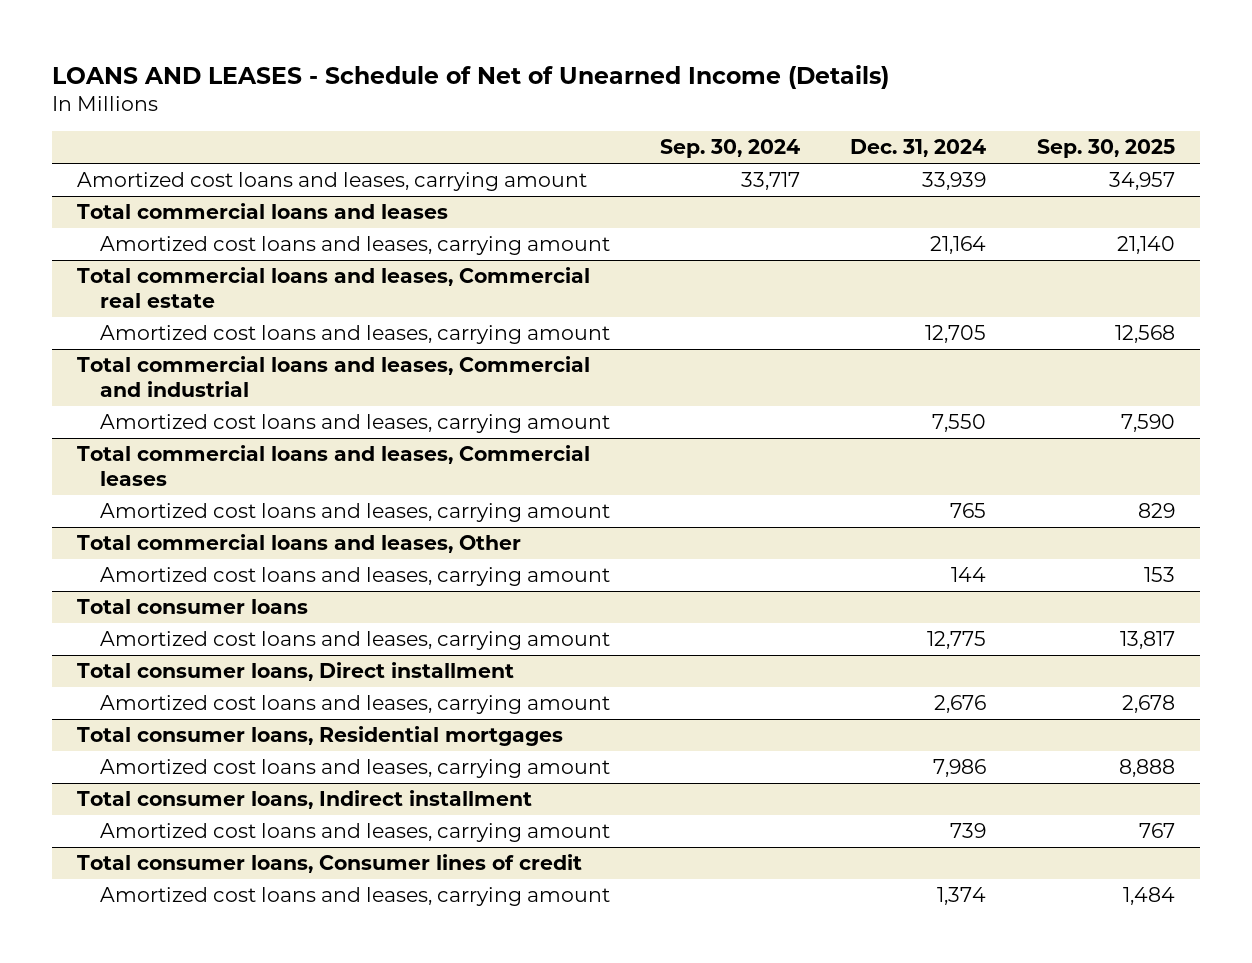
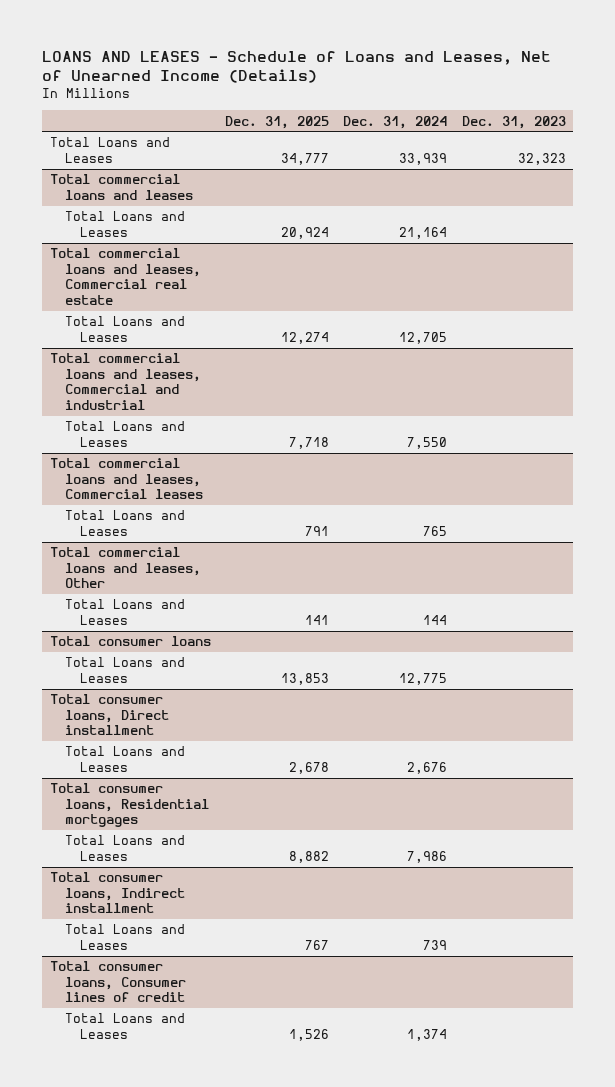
- LOANS AND LEASES - Schedule of Net of Unearned Income (Details)
+ LOANS AND LEASES - Schedule of Loans and Leases, Net of Unearned Income (Details)
- | Sep. 30, 2024 | Dec. 31, 2024 | Sep. 30, 2025
+ | Dec. 31, 2025 | Dec. 31, 2024 | Dec. 31, 2023
- Amortized cost loans and leases, carrying amount | 33,717 | 33,939 | 34,957
+ Total Loans and Leases | 34,777 | 33,939 | 32,323
@ Total commercial loans and leases
- Amortized cost loans and leases, carrying amount | | 21,164 | 21,140
+ Total Loans and Leases | 20,924 | 21,164 |
@ Total commercial loans and leases, Commercial real estate
- Amortized cost loans and leases, carrying amount | | 12,705 | 12,568
+ Total Loans and Leases | 12,274 | 12,705 |
@ Total commercial loans and leases, Commercial and industrial
- Amortized cost loans and leases, carrying amount | | 7,550 | 7,590
+ Total Loans and Leases | 7,718 | 7,550 |
@ Total commercial loans and leases, Commercial leases
- Amortized cost loans and leases, carrying amount | | 765 | 829
+ Total Loans and Leases | 791 | 765 |
@ Total commercial loans and leases, Other
- Amortized cost loans and leases, carrying amount | | 144 | 153
+ Total Loans and Leases | 141 | 144 |
@ Total consumer loans
- Amortized cost loans and leases, carrying amount | | 12,775 | 13,817
+ Total Loans and Leases | 13,853 | 12,775 |
@ Total consumer loans, Direct installment
- Amortized cost loans and leases, carrying amount | | 2,676 | 2,678
+ Total Loans and Leases | 2,678 | 2,676 |
@ Total consumer loans, Residential mortgages
- Amortized cost loans and leases, carrying amount | | 7,986 | 8,888
+ Total Loans and Leases | 8,882 | 7,986 |
@ Total consumer loans, Indirect installment
- Amortized cost loans and leases, carrying amount | | 739 | 767
+ Total Loans and Leases | 767 | 739 |
@ Total consumer loans, Consumer lines of credit
- Amortized cost loans and leases, carrying amount | | 1,374 | 1,484
+ Total Loans and Leases | 1,526 | 1,374 |

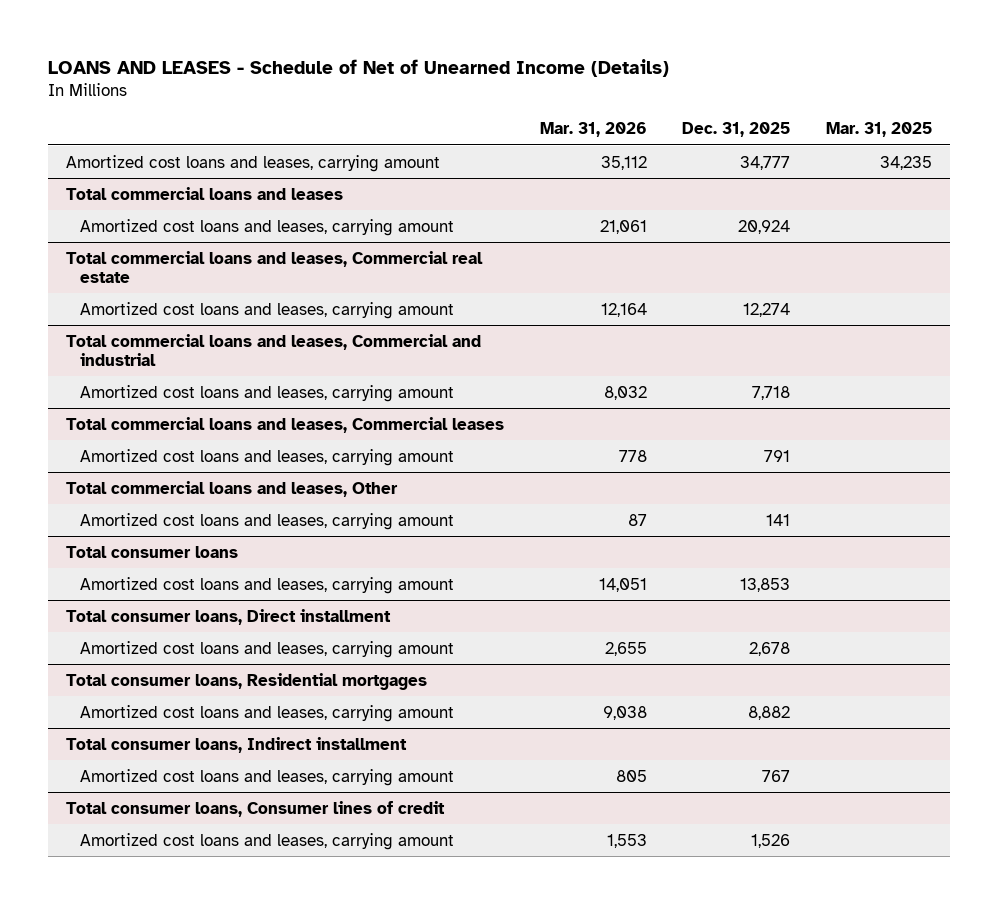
- LOANS AND LEASES - Schedule of Loans and Leases, Net of Unearned Income (Details)
+ LOANS AND LEASES - Schedule of Net of Unearned Income (Details)
- | Dec. 31, 2025 | Dec. 31, 2024 | Dec. 31, 2023
+ | Mar. 31, 2026 | Dec. 31, 2025 | Mar. 31, 2025
- Total Loans and Leases | 34,777 | 33,939 | 32,323
+ Amortized cost loans and leases, carrying amount | 35,112 | 34,777 | 34,235
@ Total commercial loans and leases
- Total Loans and Leases | 20,924 | 21,164 |
+ Amortized cost loans and leases, carrying amount | 21,061 | 20,924 |
@ Total commercial loans and leases, Commercial real estate
- Total Loans and Leases | 12,274 | 12,705 |
+ Amortized cost loans and leases, carrying amount | 12,164 | 12,274 |
@ Total commercial loans and leases, Commercial and industrial
- Total Loans and Leases | 7,718 | 7,550 |
+ Amortized cost loans and leases, carrying amount | 8,032 | 7,718 |
@ Total commercial loans and leases, Commercial leases
- Total Loans and Leases | 791 | 765 |
+ Amortized cost loans and leases, carrying amount | 778 | 791 |
@ Total commercial loans and leases, Other
- Total Loans and Leases | 141 | 144 |
+ Amortized cost loans and leases, carrying amount | 87 | 141 |
@ Total consumer loans
- Total Loans and Leases | 13,853 | 12,775 |
+ Amortized cost loans and leases, carrying amount | 14,051 | 13,853 |
@ Total consumer loans, Direct installment
- Total Loans and Leases | 2,678 | 2,676 |
+ Amortized cost loans and leases, carrying amount | 2,655 | 2,678 |
@ Total consumer loans, Residential mortgages
- Total Loans and Leases | 8,882 | 7,986 |
+ Amortized cost loans and leases, carrying amount | 9,038 | 8,882 |
@ Total consumer loans, Indirect installment
- Total Loans and Leases | 767 | 739 |
+ Amortized cost loans and leases, carrying amount | 805 | 767 |
@ Total consumer loans, Consumer lines of credit
- Total Loans and Leases | 1,526 | 1,374 |
+ Amortized cost loans and leases, carrying amount | 1,553 | 1,526 |

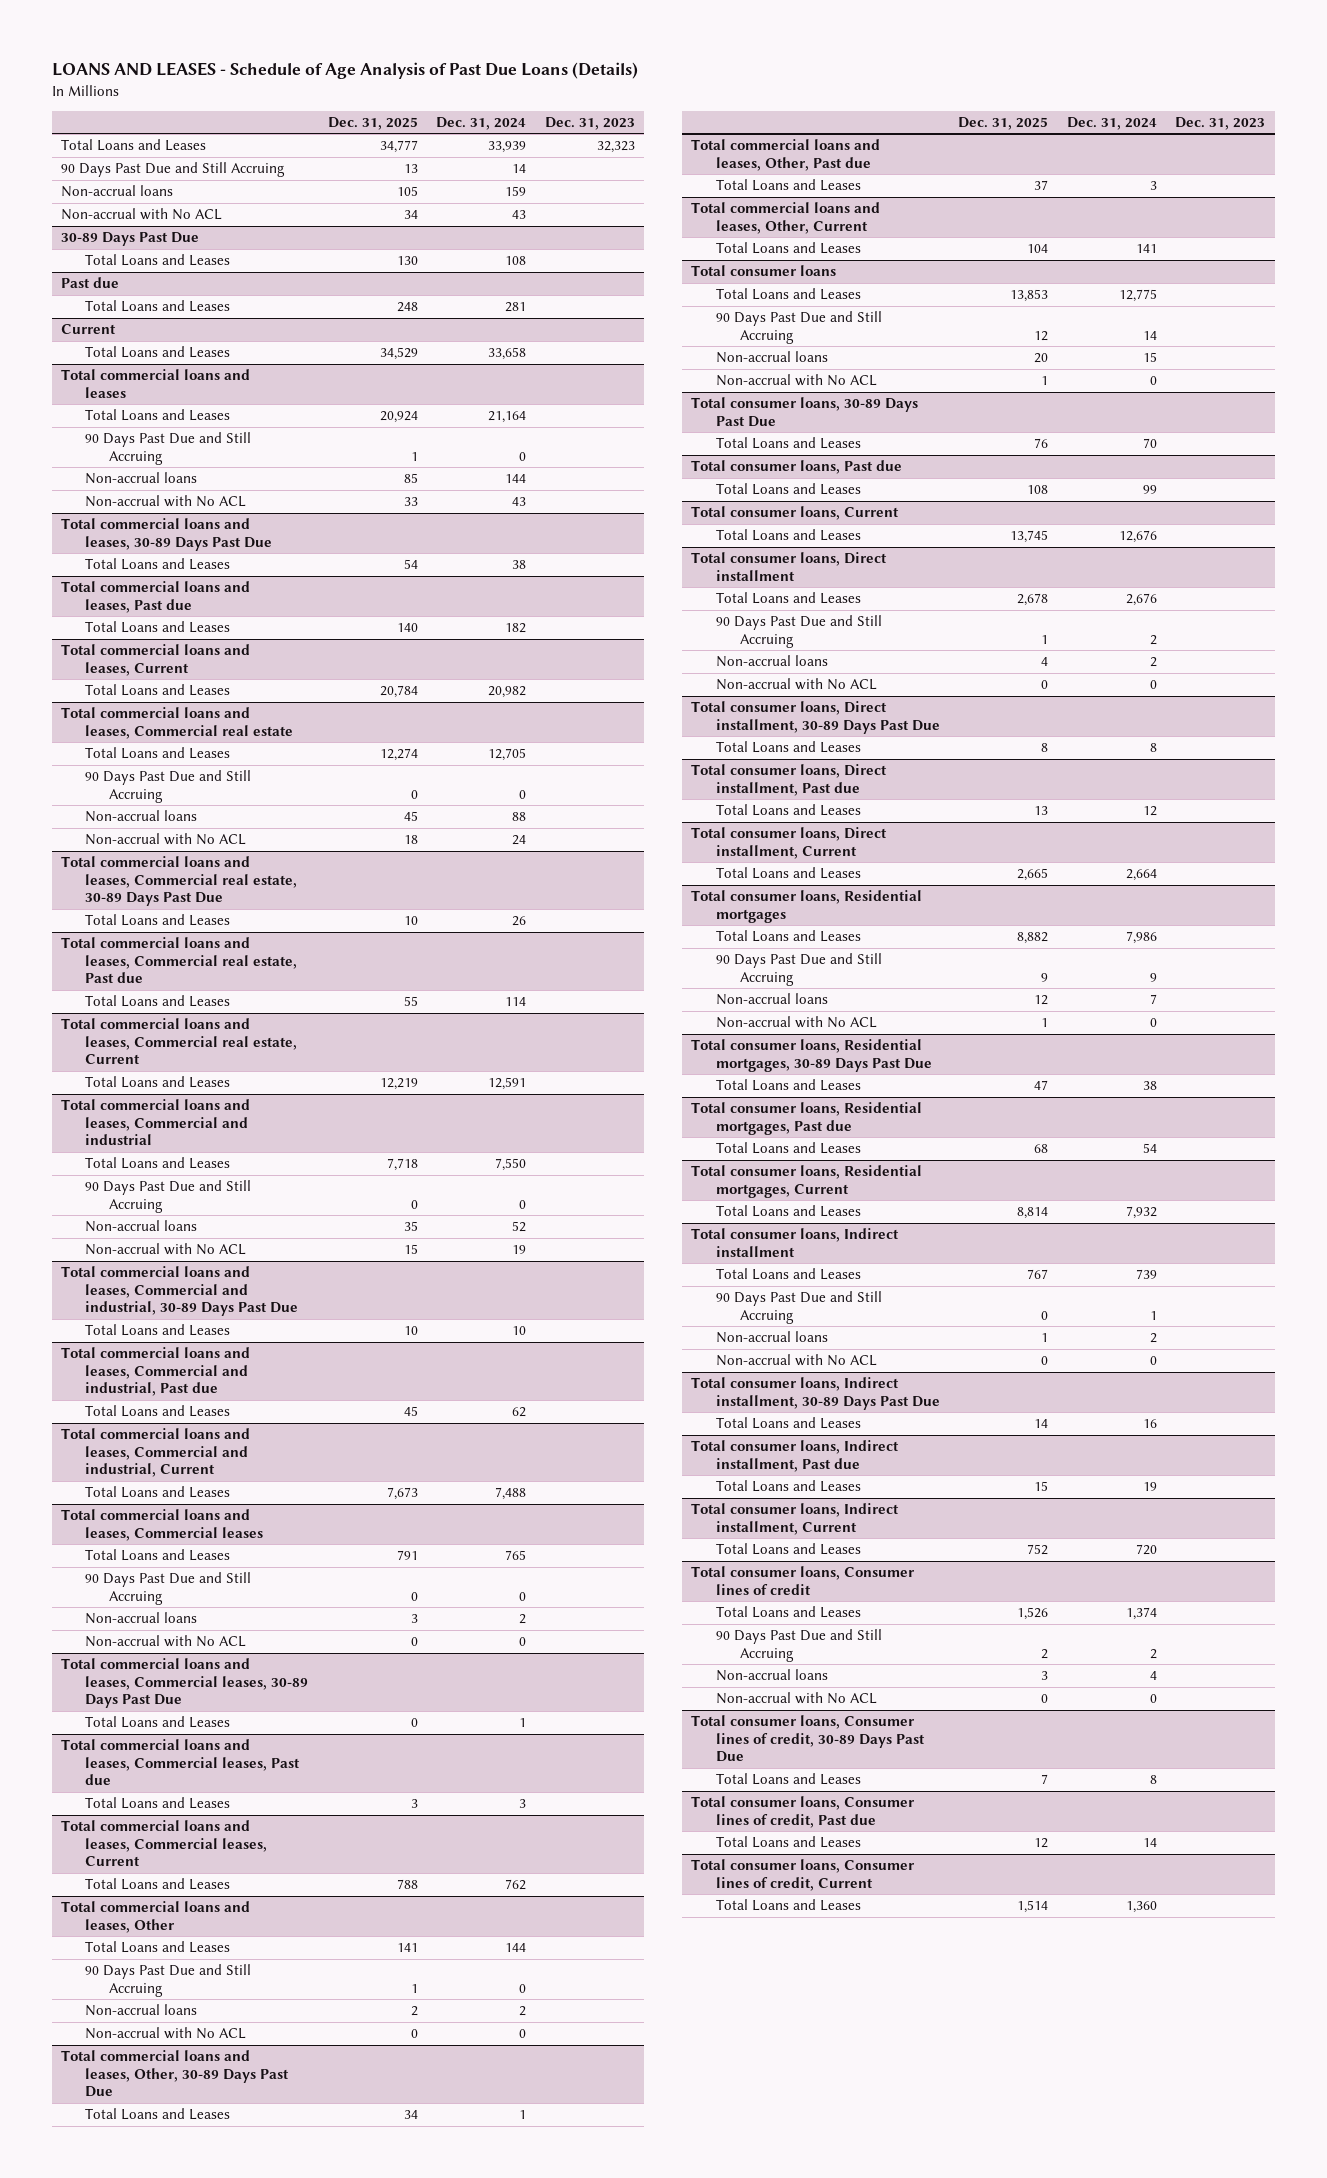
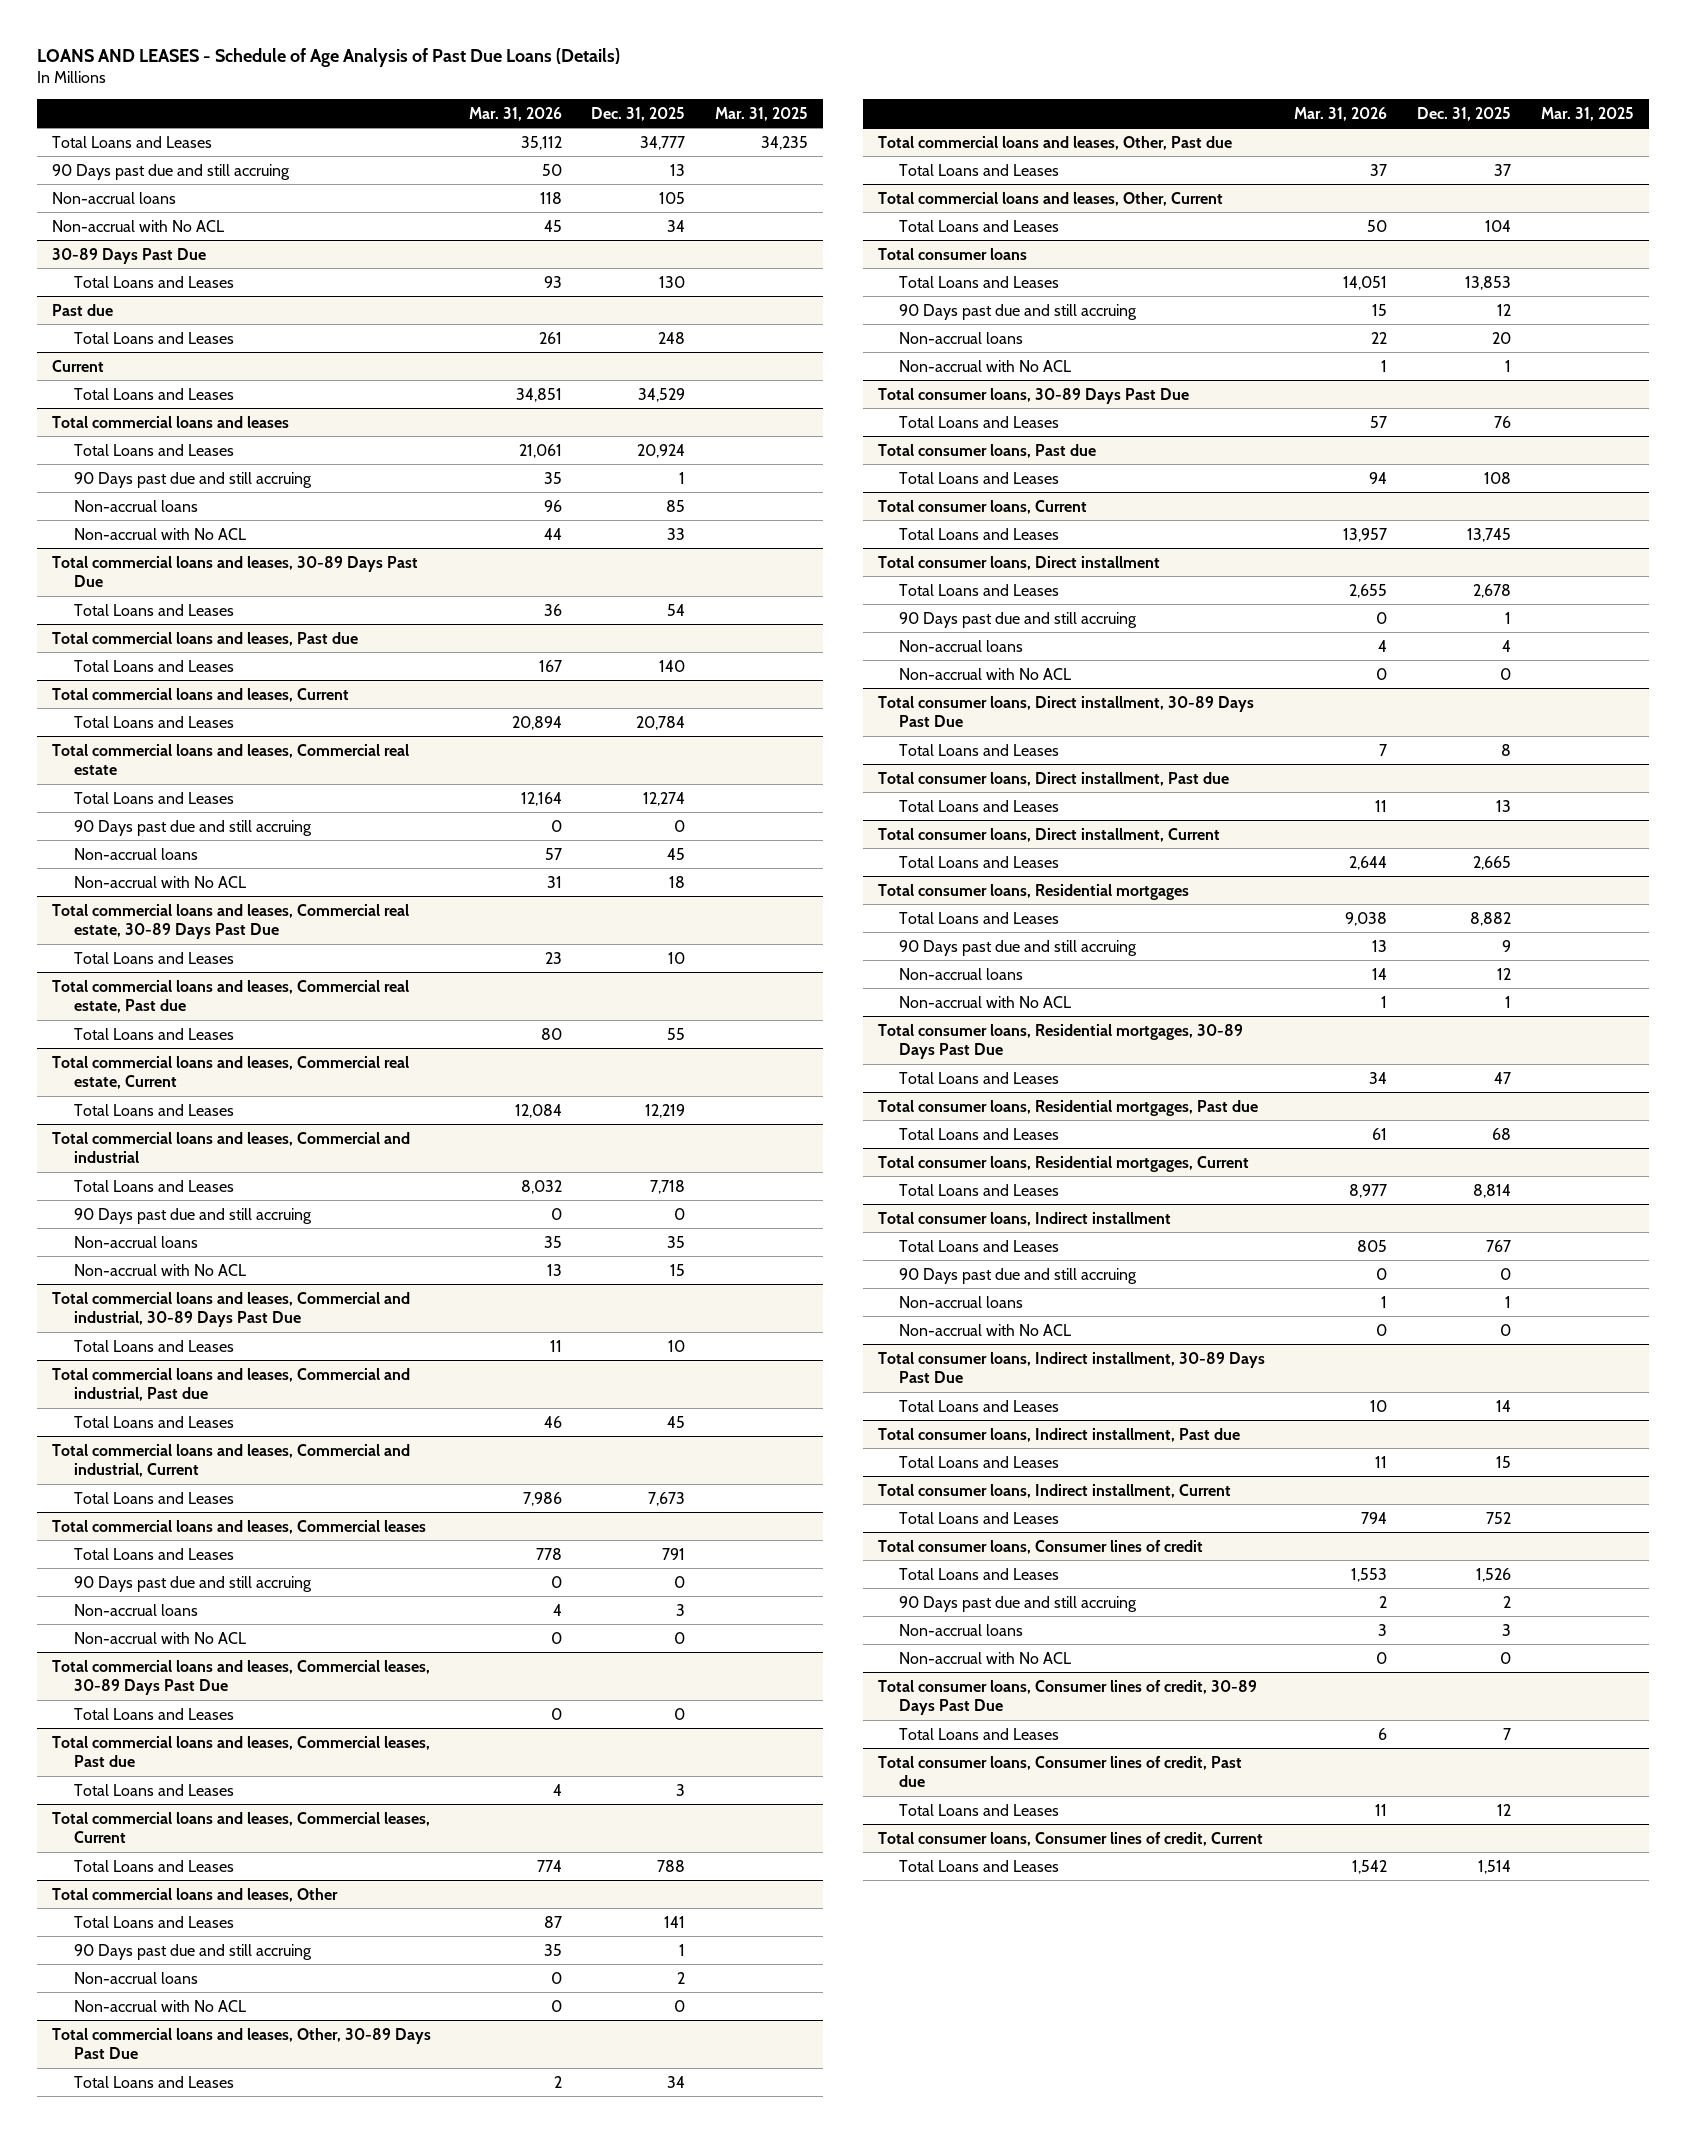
- | Dec. 31, 2025 | Dec. 31, 2024 | Dec. 31, 2023
+ | Mar. 31, 2026 | Dec. 31, 2025 | Mar. 31, 2025
- 90 Days Past Due and Still Accruing | 13 | 14 |
+ 90 Days past due and still accruing | 50 | 13 |
@ Total commercial loans and leases
- 90 Days Past Due and Still Accruing | 1 | 0 |
+ 90 Days past due and still accruing | 35 | 1 |
@ Total commercial loans and leases, Commercial real estate
- 90 Days Past Due and Still Accruing | 0 | 0 |
+ 90 Days past due and still accruing | 0 | 0 |
@ Total commercial loans and leases, Commercial and industrial
- 90 Days Past Due and Still Accruing | 0 | 0 |
+ 90 Days past due and still accruing | 0 | 0 |
@ Total commercial loans and leases, Commercial leases
- 90 Days Past Due and Still Accruing | 0 | 0 |
+ 90 Days past due and still accruing | 0 | 0 |
@ Total commercial loans and leases, Other
- 90 Days Past Due and Still Accruing | 1 | 0 |
+ 90 Days past due and still accruing | 35 | 1 |
@ Total consumer loans
- 90 Days Past Due and Still Accruing | 12 | 14 |
+ 90 Days past due and still accruing | 15 | 12 |
@ Total consumer loans, Direct installment
- 90 Days Past Due and Still Accruing | 1 | 2 |
+ 90 Days past due and still accruing | 0 | 1 |
@ Total consumer loans, Residential mortgages
- 90 Days Past Due and Still Accruing | 9 | 9 |
+ 90 Days past due and still accruing | 13 | 9 |
@ Total consumer loans, Indirect installment
- 90 Days Past Due and Still Accruing | 0 | 1 |
+ 90 Days past due and still accruing | 0 | 0 |
@ Total consumer loans, Consumer lines of credit
- 90 Days Past Due and Still Accruing | 2 | 2 |
+ 90 Days past due and still accruing | 2 | 2 |

